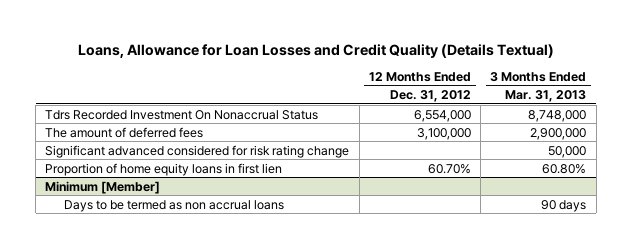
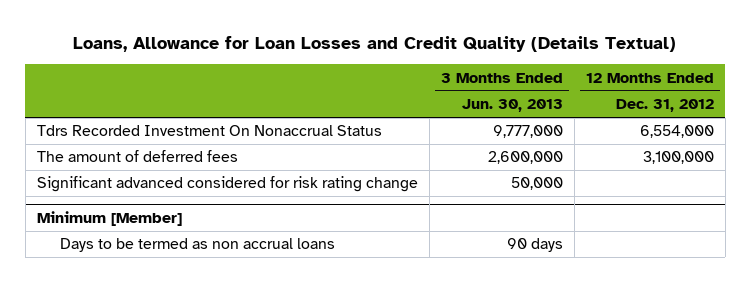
- | 12 Months Ended Dec. 31, 2012 | 3 Months Ended Mar. 31, 2013
+ | 3 Months Ended Jun. 30, 2013 | 12 Months Ended Dec. 31, 2012
- Proportion of home equity loans in first lien | 60.70% | 60.80%

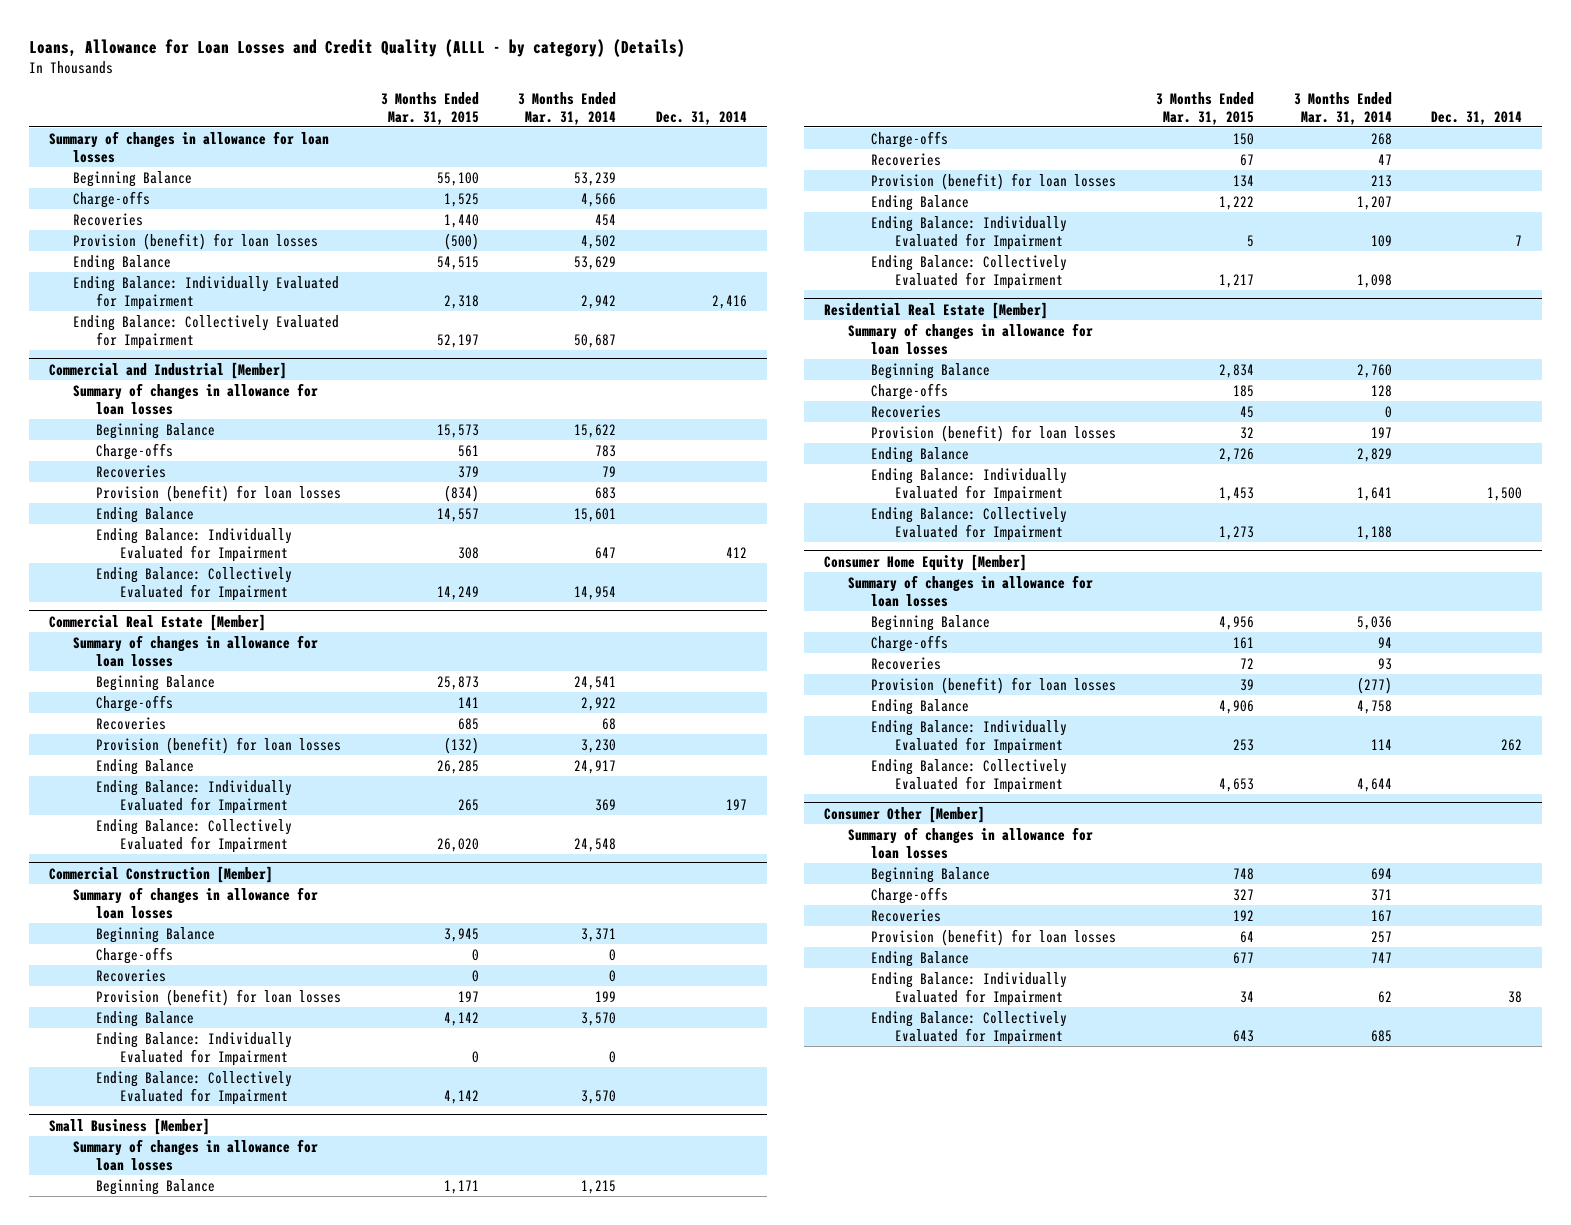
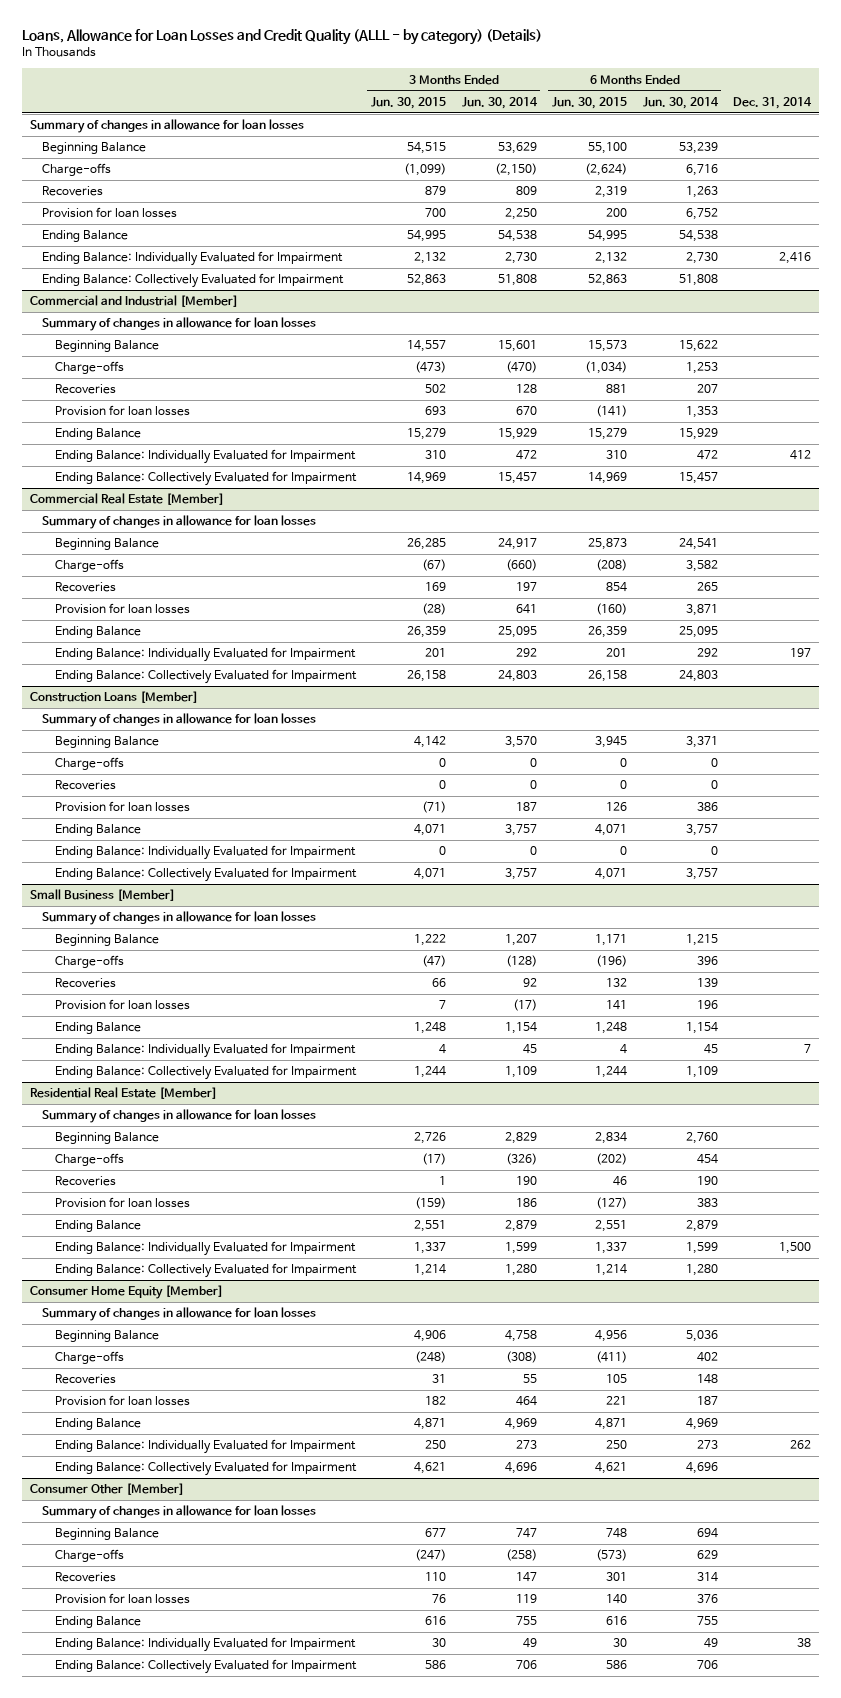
- | 3 Months Ended Mar. 31, 2015 | 3 Months Ended Mar. 31, 2014 | Dec. 31, 2014
+ | 3 Months Ended Jun. 30, 2015 | 3 Months Ended Jun. 30, 2014 | 6 Months Ended Jun. 30, 2015 | 6 Months Ended Jun. 30, 2014 | Dec. 31, 2014
- Provision (benefit) for loan losses | (500) | 4,502 |
+ Provision for loan losses | 700 | 2,250 | 200 | 6,752 |
@ Commercial and Industrial [Member]
- Provision (benefit) for loan losses | (834) | 683 |
+ Provision for loan losses | 693 | 670 | (141) | 1,353 |
@ Commercial Real Estate [Member]
- Provision (benefit) for loan losses | (132) | 3,230 |
+ Provision for loan losses | (28) | 641 | (160) | 3,871 |
- Commercial Construction [Member]
- Summary of changes in allowance for loan losses
- Beginning Balance | 3,945 | 3,371 |
- Charge-offs | 0 | 0 |
- Recoveries | 0 | 0 |
- Provision (benefit) for loan losses | 197 | 199 |
- Ending Balance | 4,142 | 3,570 |
- Ending Balance: Individually Evaluated for Impairment | 0 | 0 |
- Ending Balance: Collectively Evaluated for Impairment | 4,142 | 3,570 |
+ Construction Loans [Member]
+ Summary of changes in allowance for loan losses
+ Beginning Balance | 4,142 | 3,570 | 3,945 | 3,371 |
+ Charge-offs | 0 | 0 | 0 | 0 |
+ Recoveries | 0 | 0 | 0 | 0 |
+ Provision for loan losses | (71) | 187 | 126 | 386 |
+ Ending Balance | 4,071 | 3,757 | 4,071 | 3,757 |
+ Ending Balance: Individually Evaluated for Impairment | 0 | 0 | 0 | 0 |
+ Ending Balance: Collectively Evaluated for Impairment | 4,071 | 3,757 | 4,071 | 3,757 |
@ Small Business [Member]
- Provision (benefit) for loan losses | 134 | 213 |
+ Provision for loan losses | 7 | (17) | 141 | 196 |
@ Residential Real Estate [Member]
- Provision (benefit) for loan losses | 32 | 197 |
+ Provision for loan losses | (159) | 186 | (127) | 383 |
@ Consumer Home Equity [Member]
- Provision (benefit) for loan losses | 39 | (277) |
+ Provision for loan losses | 182 | 464 | 221 | 187 |
@ Consumer Other [Member]
- Provision (benefit) for loan losses | 64 | 257 |
+ Provision for loan losses | 76 | 119 | 140 | 376 |

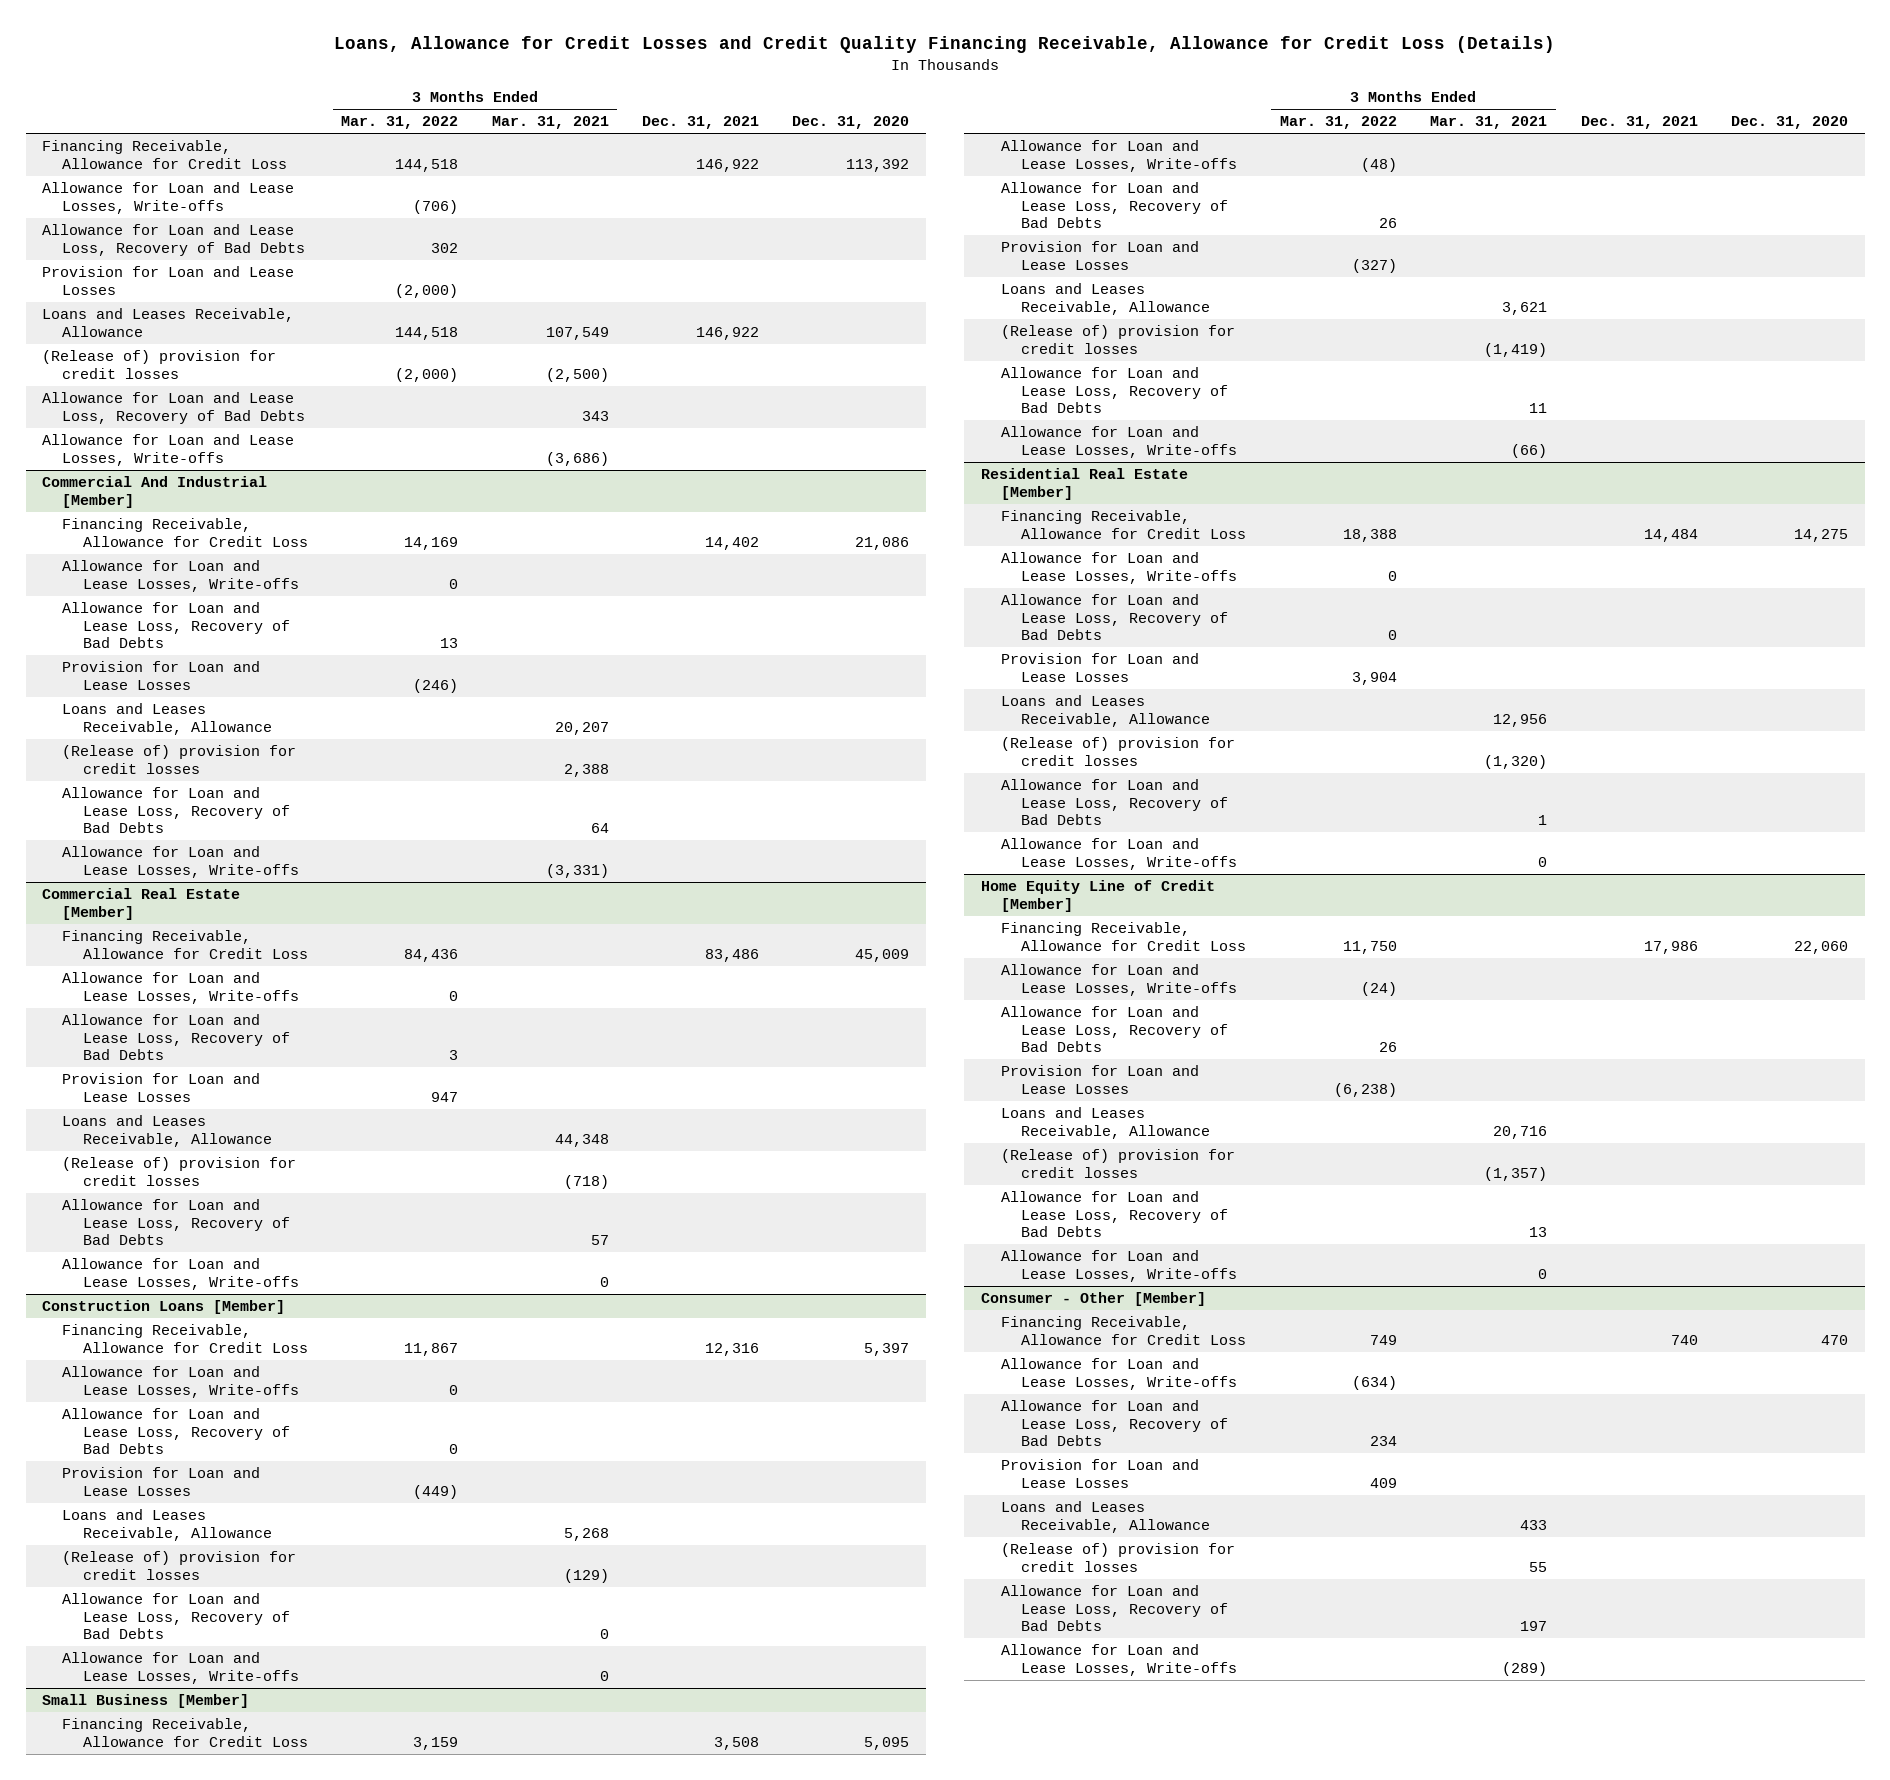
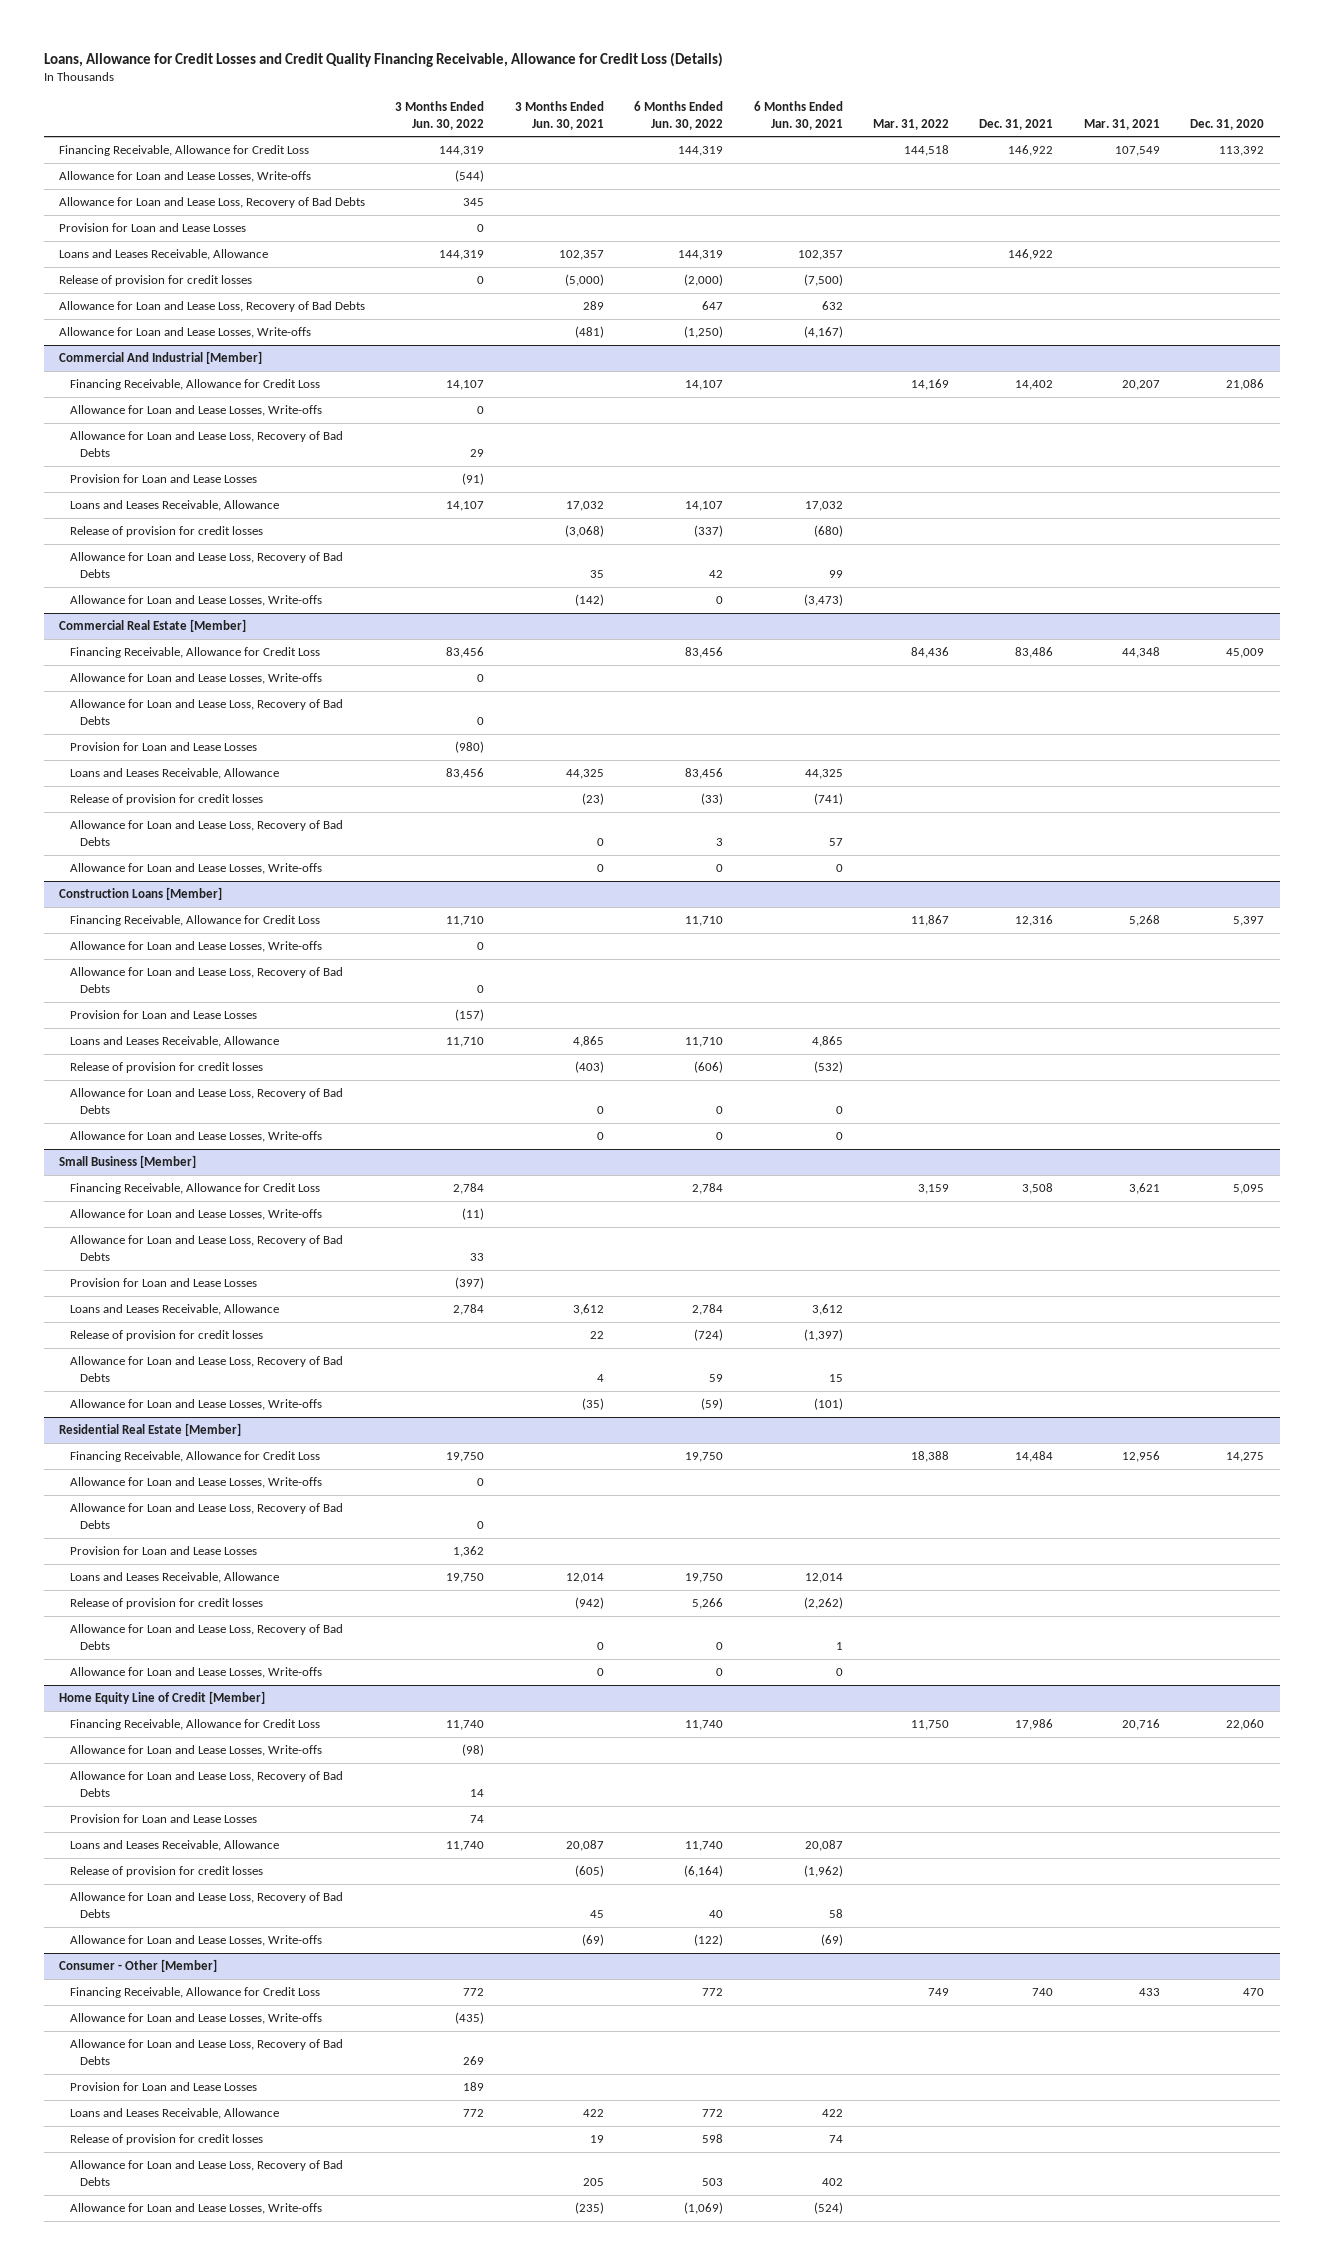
- | 3 Months Ended Mar. 31, 2022 | 3 Months Ended Mar. 31, 2021 | Dec. 31, 2021 | Dec. 31, 2020
+ | 3 Months Ended Jun. 30, 2022 | 3 Months Ended Jun. 30, 2021 | 6 Months Ended Jun. 30, 2022 | 6 Months Ended Jun. 30, 2021 | Mar. 31, 2022 | Dec. 31, 2021 | Mar. 31, 2021 | Dec. 31, 2020
- (Release of) provision for credit losses | (2,000) | (2,500) | |
+ Release of provision for credit losses | 0 | (5,000) | (2,000) | (7,500) | | | |
@ Commercial And Industrial [Member]
- (Release of) provision for credit losses | | 2,388 | |
+ Release of provision for credit losses | | (3,068) | (337) | (680) | | | |
@ Commercial Real Estate [Member]
- (Release of) provision for credit losses | | (718) | |
+ Release of provision for credit losses | | (23) | (33) | (741) | | | |
@ Construction Loans [Member]
- (Release of) provision for credit losses | | (129) | |
+ Release of provision for credit losses | | (403) | (606) | (532) | | | |
@ Small Business [Member]
- (Release of) provision for credit losses | | (1,419) | |
+ Release of provision for credit losses | | 22 | (724) | (1,397) | | | |
@ Residential Real Estate [Member]
- (Release of) provision for credit losses | | (1,320) | |
+ Release of provision for credit losses | | (942) | 5,266 | (2,262) | | | |
@ Home Equity Line of Credit [Member]
- (Release of) provision for credit losses | | (1,357) | |
+ Release of provision for credit losses | | (605) | (6,164) | (1,962) | | | |
@ Consumer - Other [Member]
- (Release of) provision for credit losses | | 55 | |
+ Release of provision for credit losses | | 19 | 598 | 74 | | | |

